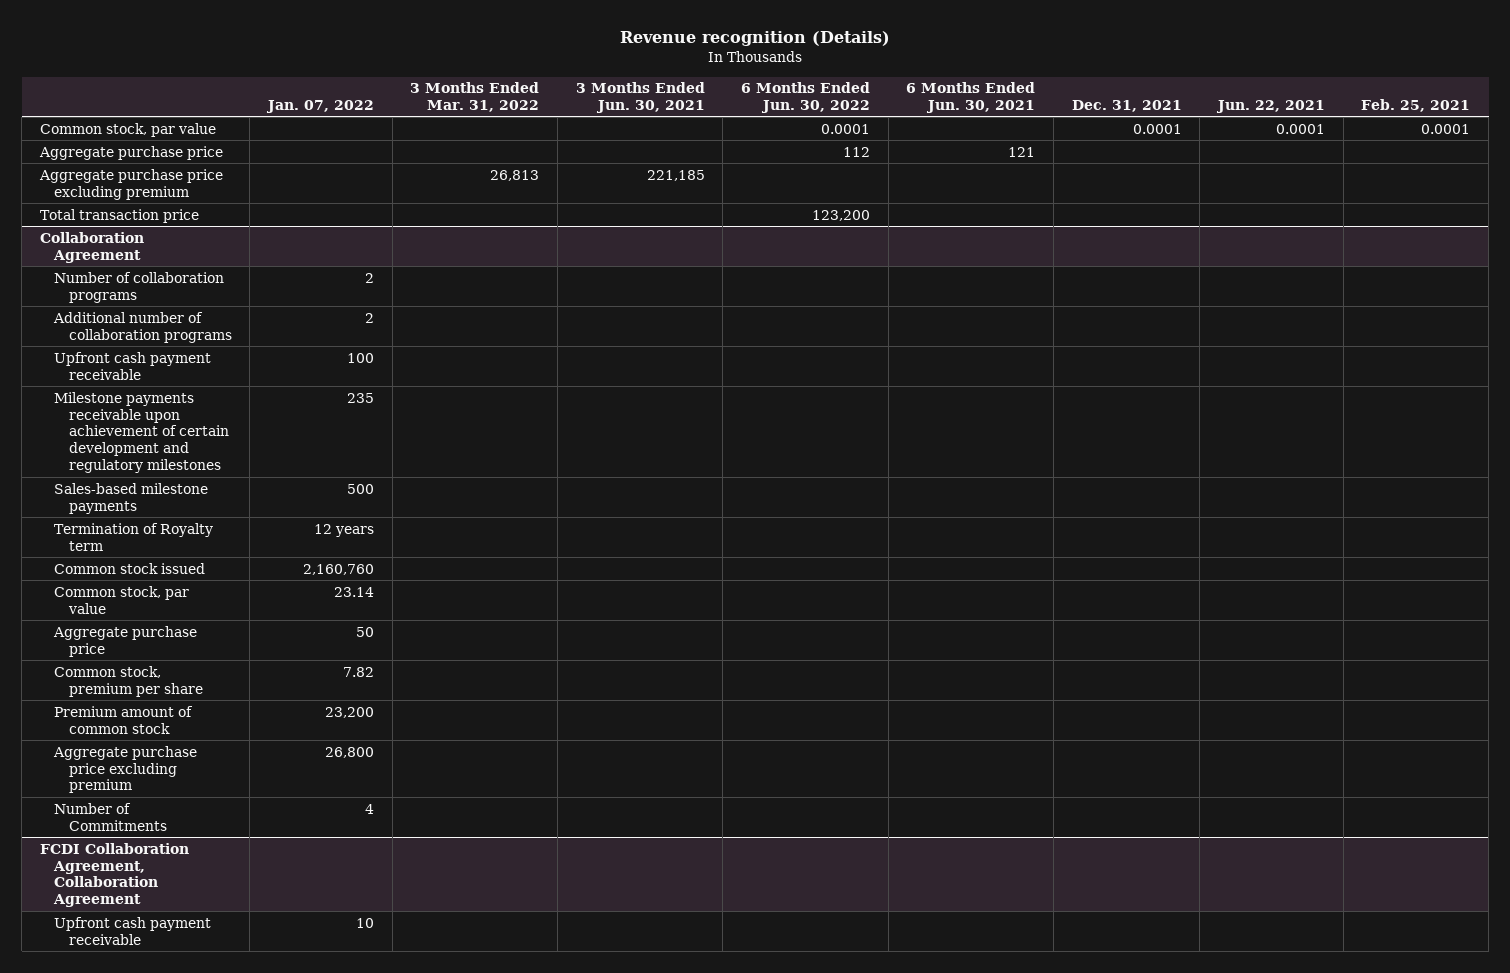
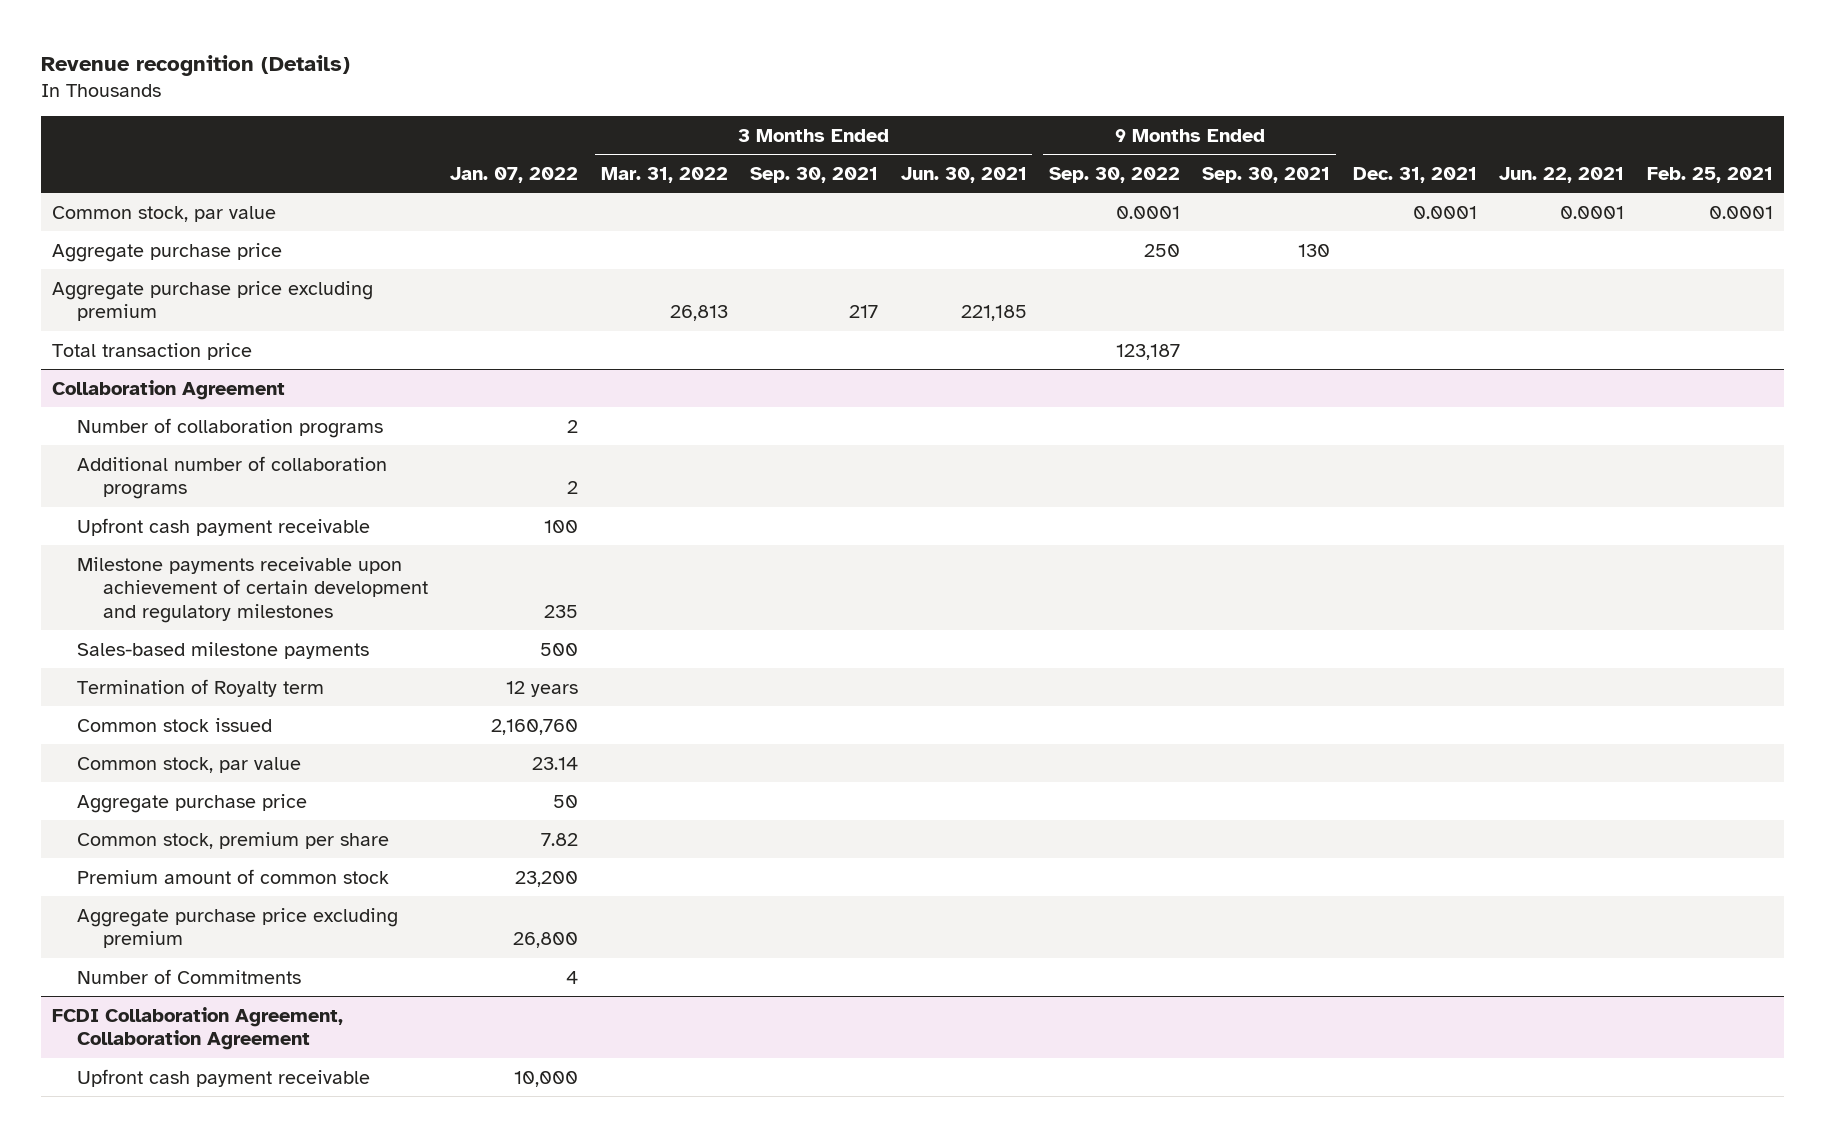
- | Jan. 07, 2022 | 3 Months Ended Mar. 31, 2022 | 3 Months Ended Jun. 30, 2021 | 6 Months Ended Jun. 30, 2022 | 6 Months Ended Jun. 30, 2021 | Dec. 31, 2021 | Jun. 22, 2021 | Feb. 25, 2021
+ | Jan. 07, 2022 | 3 Months Ended Mar. 31, 2022 | 3 Months Ended Sep. 30, 2021 | 3 Months Ended Jun. 30, 2021 | 9 Months Ended Sep. 30, 2022 | 9 Months Ended Sep. 30, 2021 | Dec. 31, 2021 | Jun. 22, 2021 | Feb. 25, 2021
@ FCDI Collaboration Agreement, Collaboration Agreement
- Upfront cash payment receivable | 10 | | | | | | |
+ Upfront cash payment receivable | 10,000 | | | | | | | |

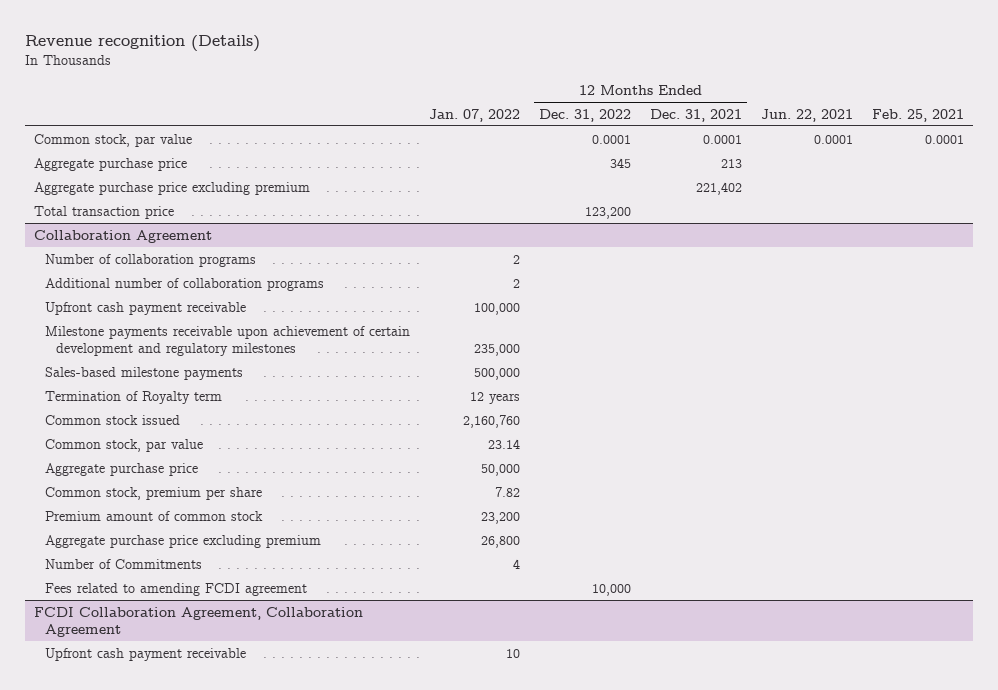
- | Jan. 07, 2022 | 3 Months Ended Mar. 31, 2022 | 3 Months Ended Sep. 30, 2021 | 3 Months Ended Jun. 30, 2021 | 9 Months Ended Sep. 30, 2022 | 9 Months Ended Sep. 30, 2021 | Dec. 31, 2021 | Jun. 22, 2021 | Feb. 25, 2021
+ | Jan. 07, 2022 | 12 Months Ended Dec. 31, 2022 | 12 Months Ended Dec. 31, 2021 | Jun. 22, 2021 | Feb. 25, 2021
@ Collaboration Agreement
- Upfront cash payment receivable | 100 | | | | | | | |
- Milestone payments receivable upon achievement of certain development and regulatory milestones | 235 | | | | | | | |
- Sales-based milestone payments | 500 | | | | | | | |
+ Upfront cash payment receivable | 100,000 | | | |
+ Milestone payments receivable upon achievement of certain development and regulatory milestones | 235,000 | | | |
+ Sales-based milestone payments | 500,000 | | | |
- Aggregate purchase price | 50 | | | | | | | |
+ Aggregate purchase price | 50,000 | | | |
+ Fees related to amending FCDI agreement | | 10,000 | | |
@ FCDI Collaboration Agreement, Collaboration Agreement
- Upfront cash payment receivable | 10,000 | | | | | | | |
+ Upfront cash payment receivable | 10 | | | |

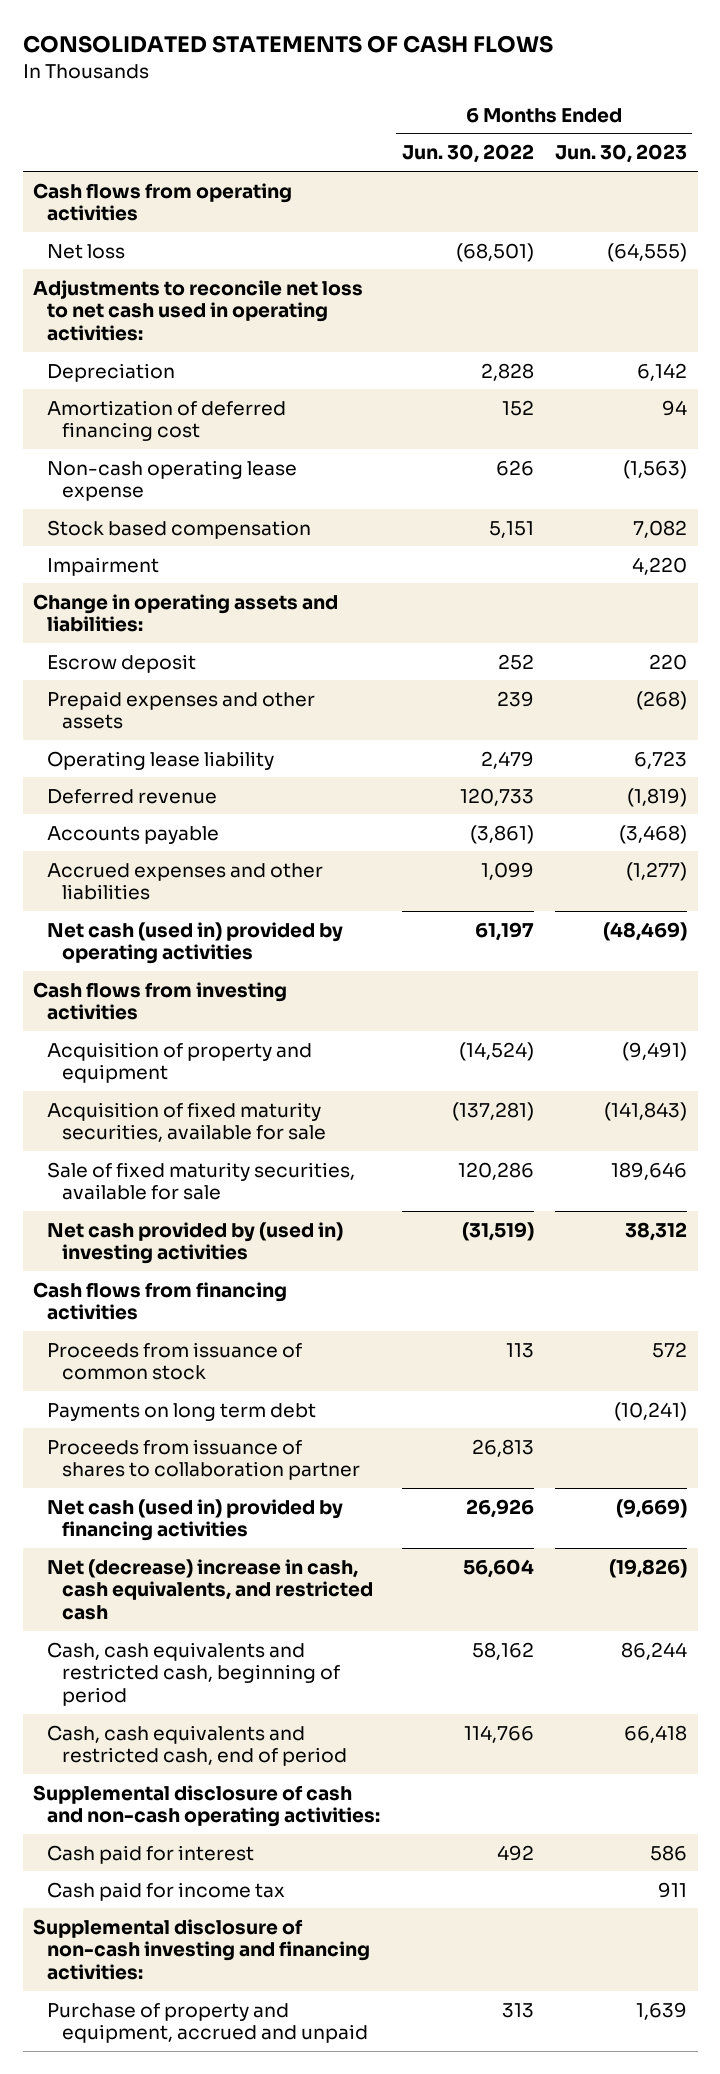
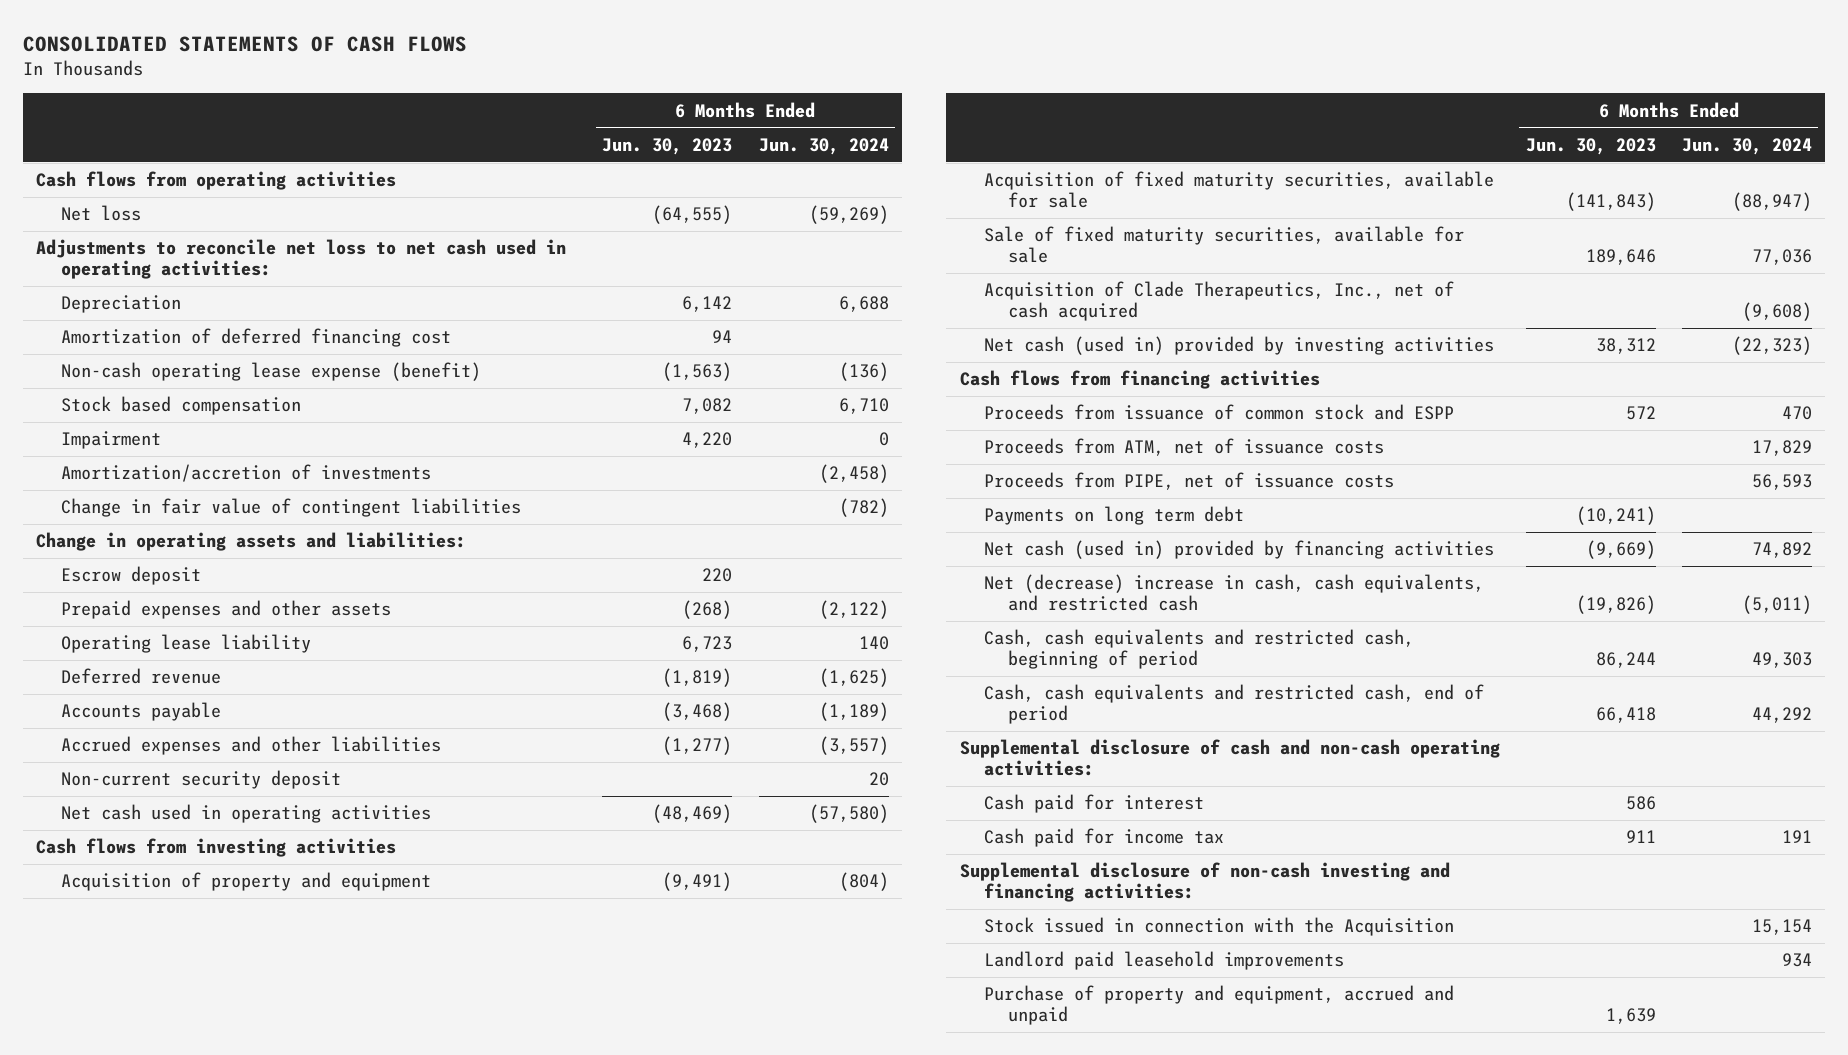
- | 6 Months Ended Jun. 30, 2022 | 6 Months Ended Jun. 30, 2023
+ | 6 Months Ended Jun. 30, 2023 | 6 Months Ended Jun. 30, 2024
- Non-cash operating lease expense | 626 | (1,563)
+ Non-cash operating lease expense (benefit) | (1,563) | (136)
+ Amortization/accretion of investments | | (2,458)
+ Change in fair value of contingent liabilities | | (782)
- Net cash (used in) provided by operating activities | 61,197 | (48,469)
+ Non-current security deposit | | 20
+ Net cash used in operating activities | (48,469) | (57,580)
- Net cash provided by (used in) investing activities | (31,519) | 38,312
+ Acquisition of Clade Therapeutics, Inc., net of cash acquired | | (9,608)
+ Net cash (used in) provided by investing activities | 38,312 | (22,323)
- Proceeds from issuance of common stock | 113 | 572
+ Proceeds from issuance of common stock and ESPP | 572 | 470
+ Proceeds from ATM, net of issuance costs | | 17,829
+ Proceeds from PIPE, net of issuance costs | | 56,593
- Proceeds from issuance of shares to collaboration partner | 26,813 |
+ Stock issued in connection with the Acquisition | | 15,154
+ Landlord paid leasehold improvements | | 934

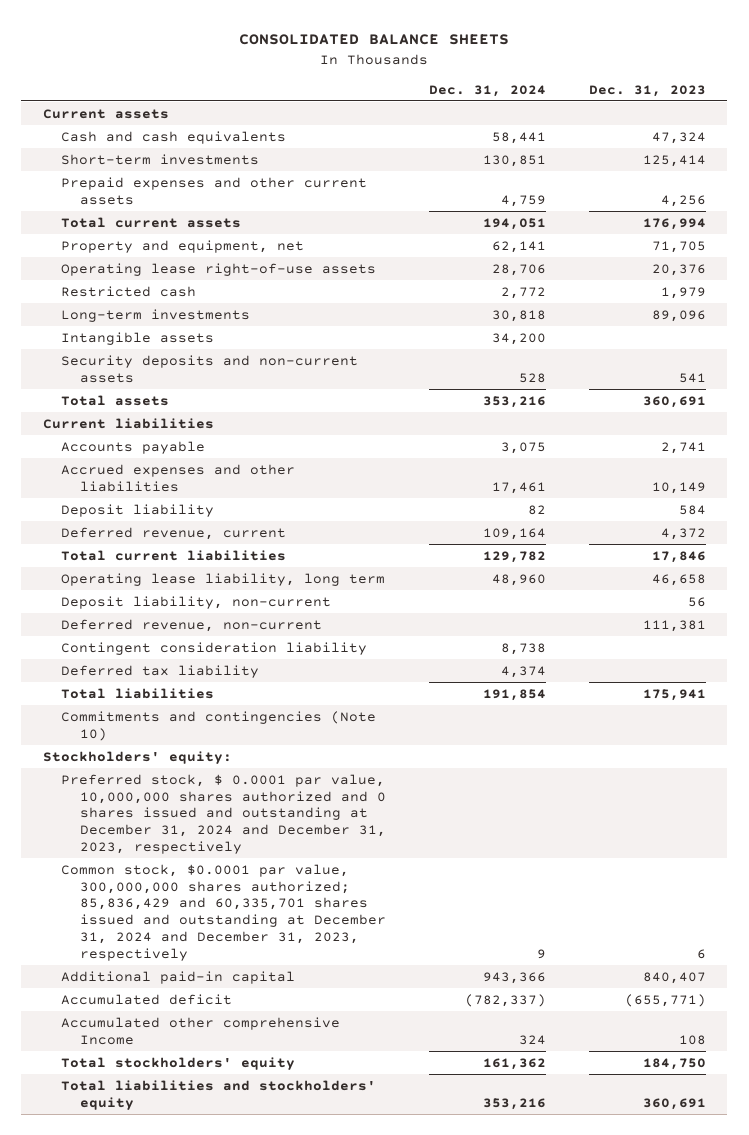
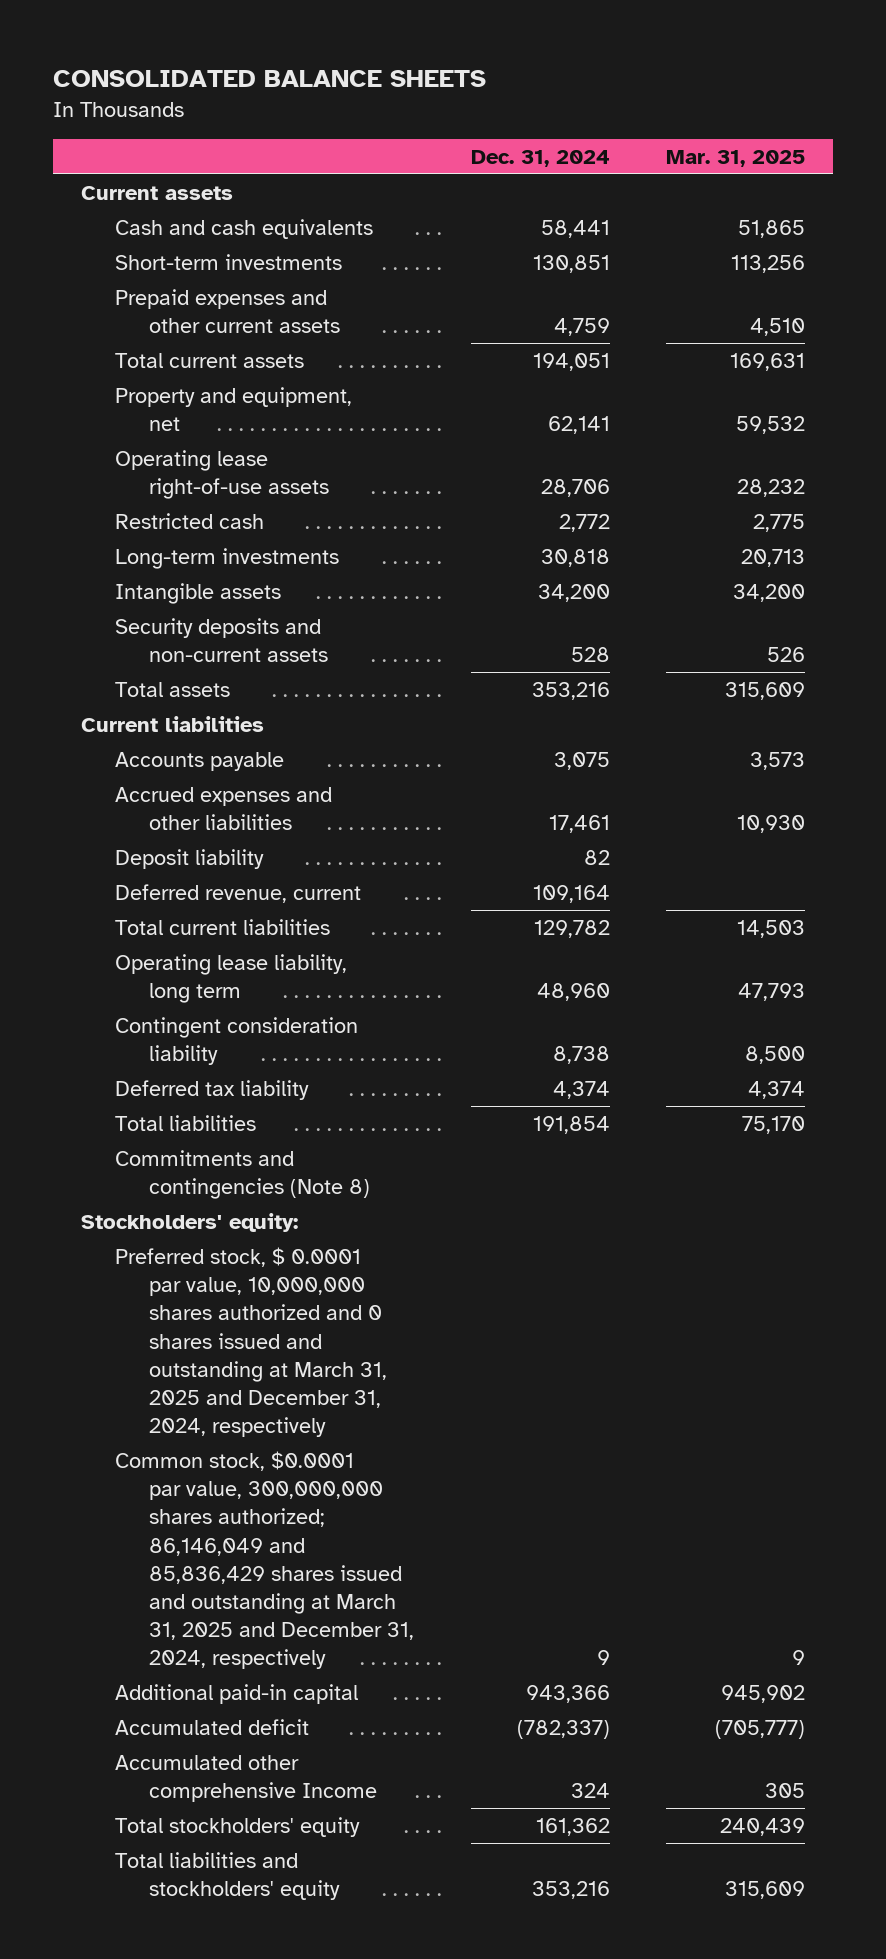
- | Dec. 31, 2024 | Dec. 31, 2023
+ | Dec. 31, 2024 | Mar. 31, 2025
- Deposit liability, non-current | | 56
- Deferred revenue, non-current | | 111,381
- Commitments and contingencies (Note 10)
+ Commitments and contingencies (Note 8)
- Preferred stock, $ 0.0001 par value, 10,000,000 shares authorized and 0 shares issued and outstanding at December 31, 2024 and December 31, 2023, respectively
- Common stock, $0.0001 par value, 300,000,000 shares authorized; 85,836,429 and 60,335,701 shares issued and outstanding at December 31, 2024 and December 31, 2023, respectively | 9 | 6
+ Preferred stock, $ 0.0001 par value, 10,000,000 shares authorized and 0 shares issued and outstanding at March 31, 2025 and December 31, 2024, respectively
+ Common stock, $0.0001 par value, 300,000,000 shares authorized; 86,146,049 and 85,836,429 shares issued and outstanding at March 31, 2025 and December 31, 2024, respectively | 9 | 9

